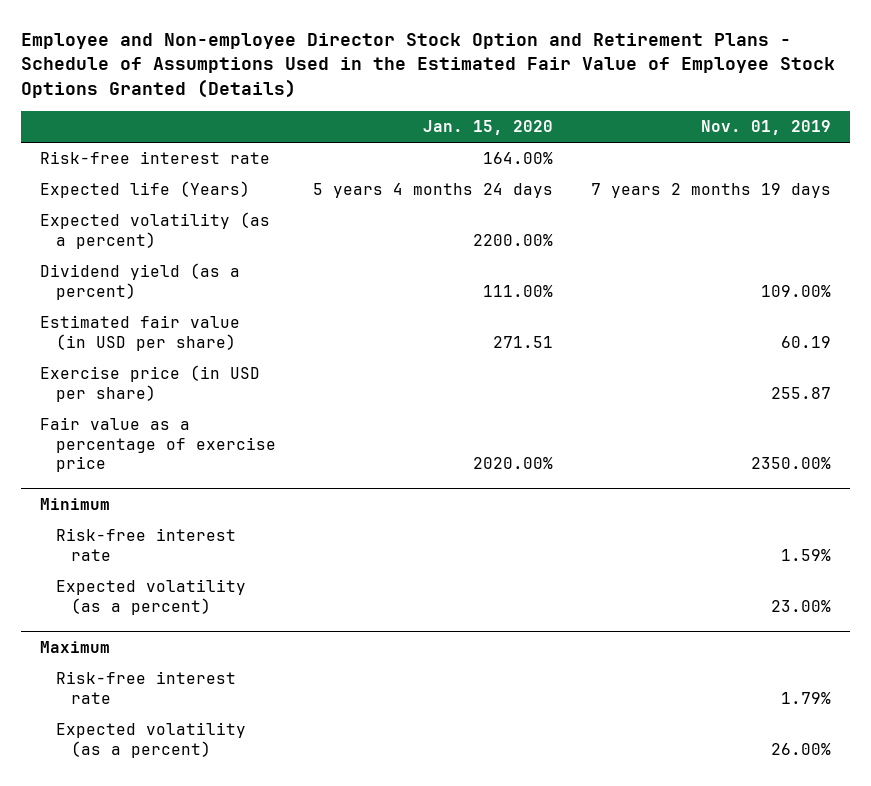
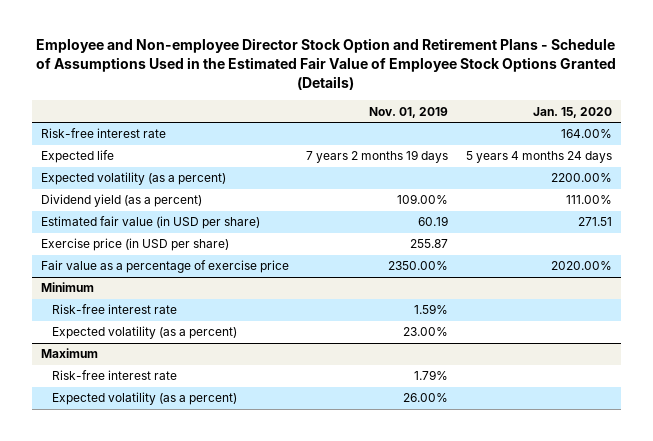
- | Jan. 15, 2020 | Nov. 01, 2019
+ | Nov. 01, 2019 | Jan. 15, 2020
- Expected life (Years) | 5 years 4 months 24 days | 7 years 2 months 19 days
+ Expected life | 7 years 2 months 19 days | 5 years 4 months 24 days

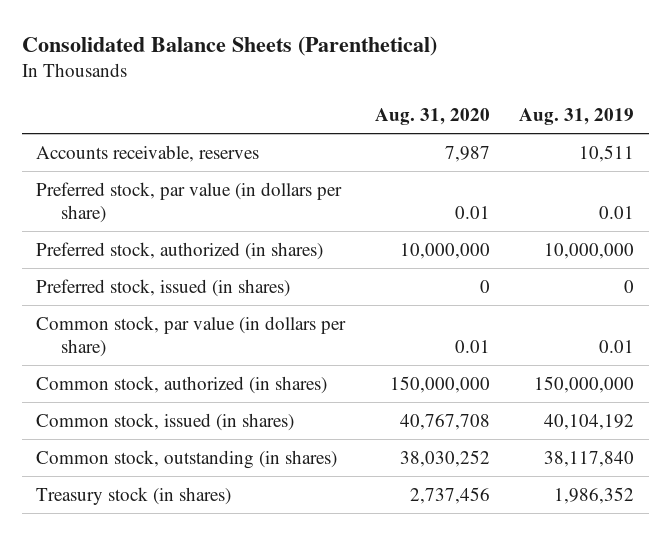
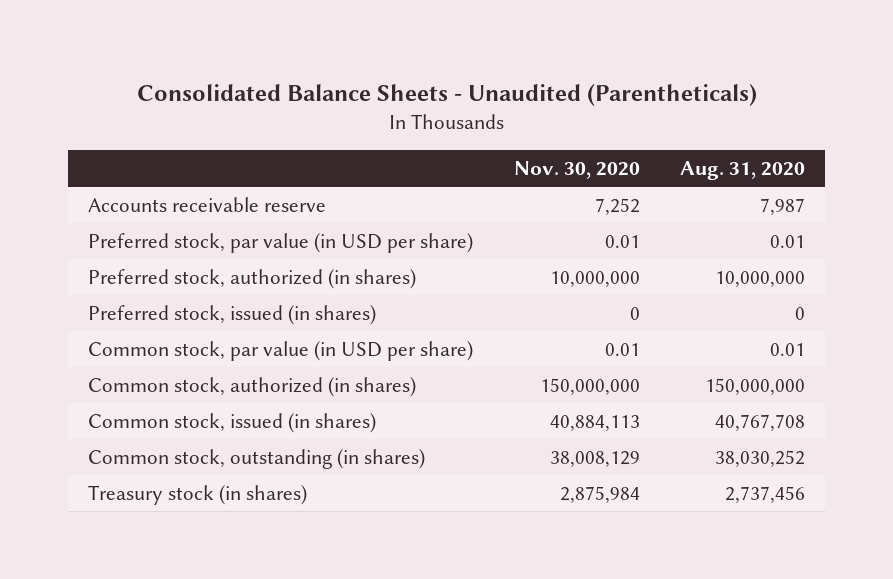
- Consolidated Balance Sheets (Parenthetical)
+ Consolidated Balance Sheets - Unaudited (Parentheticals)
- | Aug. 31, 2020 | Aug. 31, 2019
+ | Nov. 30, 2020 | Aug. 31, 2020
- Accounts receivable, reserves | 7,987 | 10,511
- Preferred stock, par value (in dollars per share) | 0.01 | 0.01
+ Accounts receivable reserve | 7,252 | 7,987
+ Preferred stock, par value (in USD per share) | 0.01 | 0.01
- Common stock, par value (in dollars per share) | 0.01 | 0.01
+ Common stock, par value (in USD per share) | 0.01 | 0.01

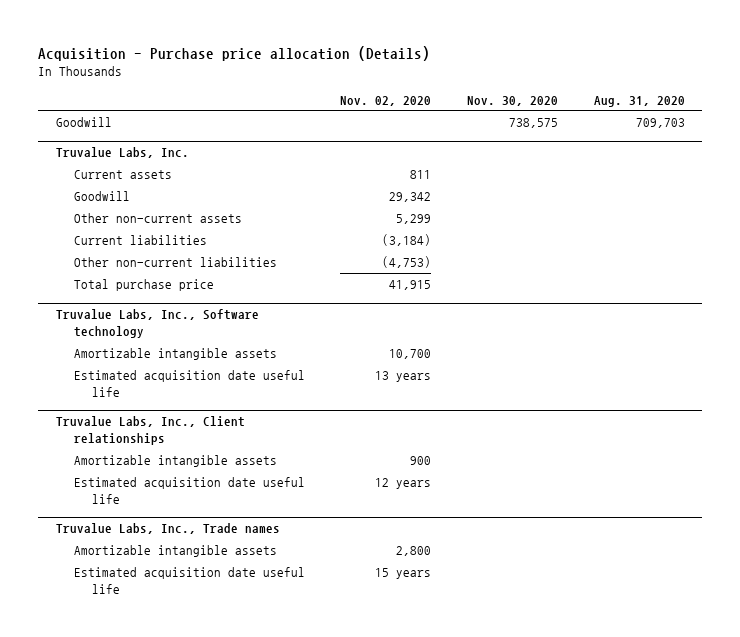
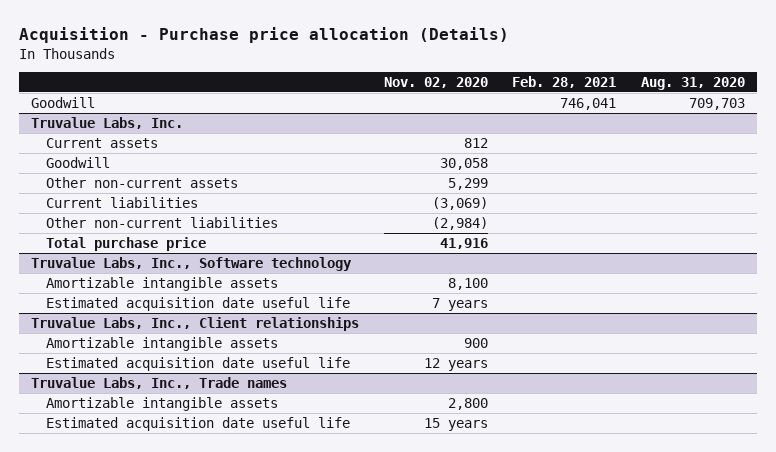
- | Nov. 02, 2020 | Nov. 30, 2020 | Aug. 31, 2020
+ | Nov. 02, 2020 | Feb. 28, 2021 | Aug. 31, 2020
@ Truvalue Labs, Inc.
- Current assets | 811 | |
- Goodwill | 29,342 | |
+ Current assets | 812 | |
+ Goodwill | 30,058 | |
- Current liabilities | (3,184) | |
- Other non-current liabilities | (4,753) | |
- Total purchase price | 41,915 | |
+ Current liabilities | (3,069) | |
+ Other non-current liabilities | (2,984) | |
+ Total purchase price | 41,916 | |
@ Truvalue Labs, Inc., Software technology
- Amortizable intangible assets | 10,700 | |
- Estimated acquisition date useful life | 13 years | |
+ Amortizable intangible assets | 8,100 | |
+ Estimated acquisition date useful life | 7 years | |

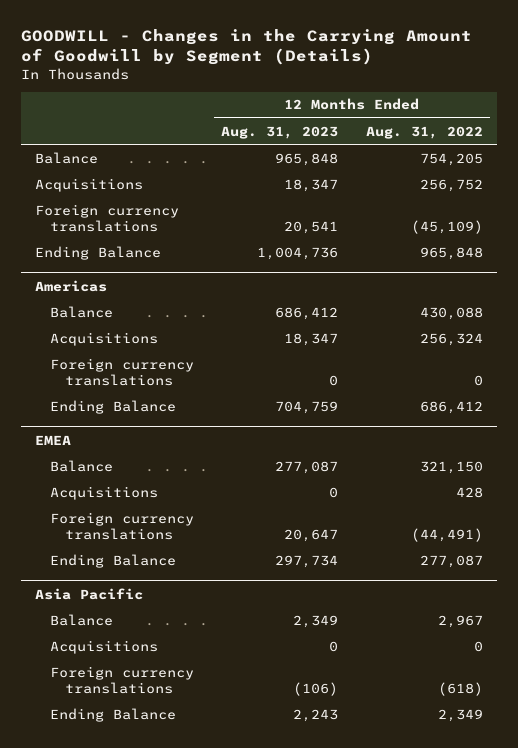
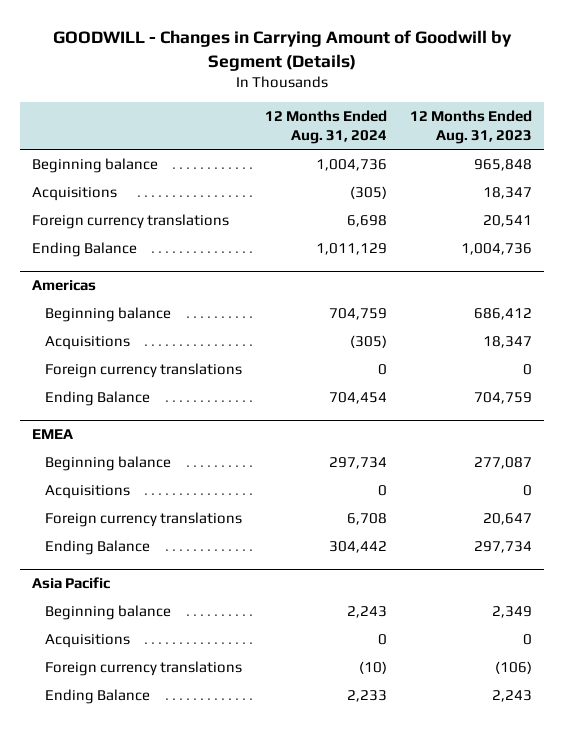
- GOODWILL - Changes in the Carrying Amount of Goodwill by Segment (Details)
+ GOODWILL - Changes in Carrying Amount of Goodwill by Segment (Details)
- | 12 Months Ended Aug. 31, 2023 | 12 Months Ended Aug. 31, 2022
+ | 12 Months Ended Aug. 31, 2024 | 12 Months Ended Aug. 31, 2023
- Balance | 965,848 | 754,205
+ Beginning balance | 1,004,736 | 965,848
@ Americas
- Balance | 686,412 | 430,088
+ Beginning balance | 704,759 | 686,412
@ EMEA
- Balance | 277,087 | 321,150
+ Beginning balance | 297,734 | 277,087
@ Asia Pacific
- Balance | 2,349 | 2,967
+ Beginning balance | 2,243 | 2,349

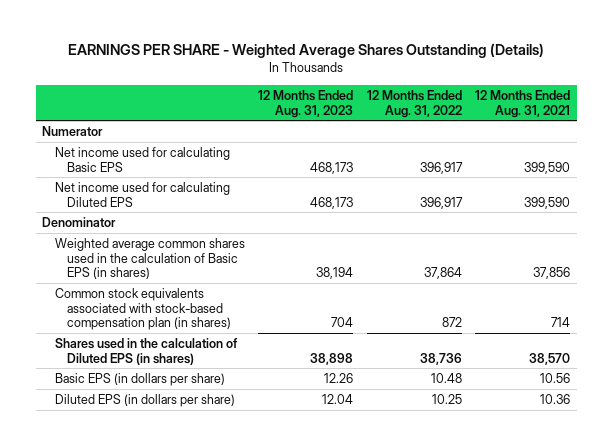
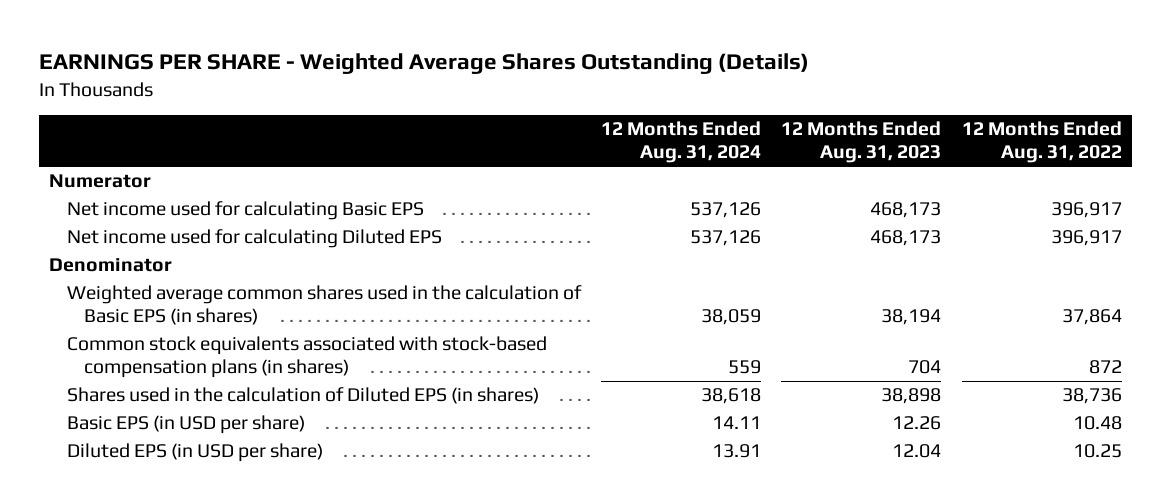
- | 12 Months Ended Aug. 31, 2023 | 12 Months Ended Aug. 31, 2022 | 12 Months Ended Aug. 31, 2021
+ | 12 Months Ended Aug. 31, 2024 | 12 Months Ended Aug. 31, 2023 | 12 Months Ended Aug. 31, 2022
- Common stock equivalents associated with stock-based compensation plan (in shares) | 704 | 872 | 714
+ Common stock equivalents associated with stock-based compensation plans (in shares) | 559 | 704 | 872
- Basic EPS (in dollars per share) | 12.26 | 10.48 | 10.56
- Diluted EPS (in dollars per share) | 12.04 | 10.25 | 10.36
+ Basic EPS (in USD per share) | 14.11 | 12.26 | 10.48
+ Diluted EPS (in USD per share) | 13.91 | 12.04 | 10.25

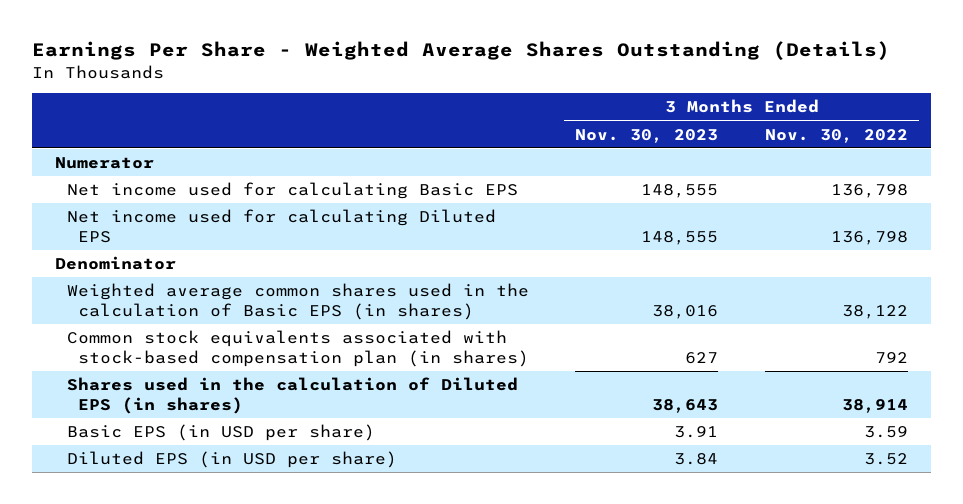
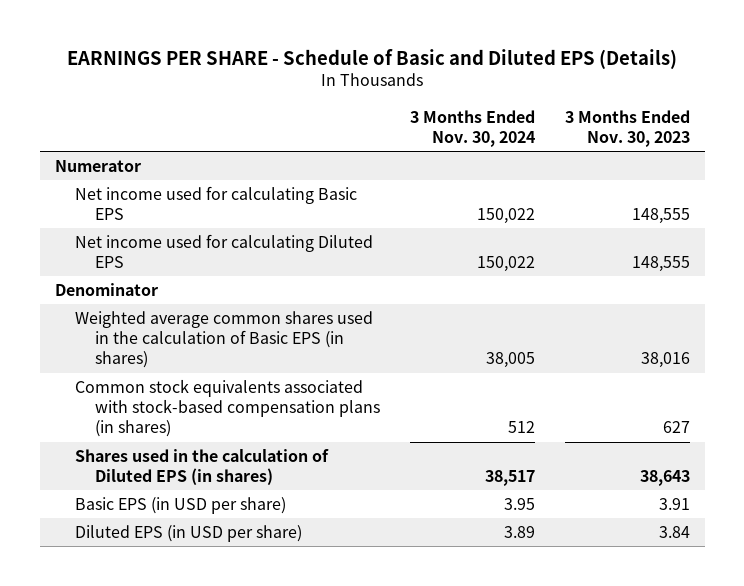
- Earnings Per Share - Weighted Average Shares Outstanding (Details)
+ EARNINGS PER SHARE - Schedule of Basic and Diluted EPS (Details)
- | 3 Months Ended Nov. 30, 2023 | 3 Months Ended Nov. 30, 2022
+ | 3 Months Ended Nov. 30, 2024 | 3 Months Ended Nov. 30, 2023
- Common stock equivalents associated with stock-based compensation plan (in shares) | 627 | 792
+ Common stock equivalents associated with stock-based compensation plans (in shares) | 512 | 627

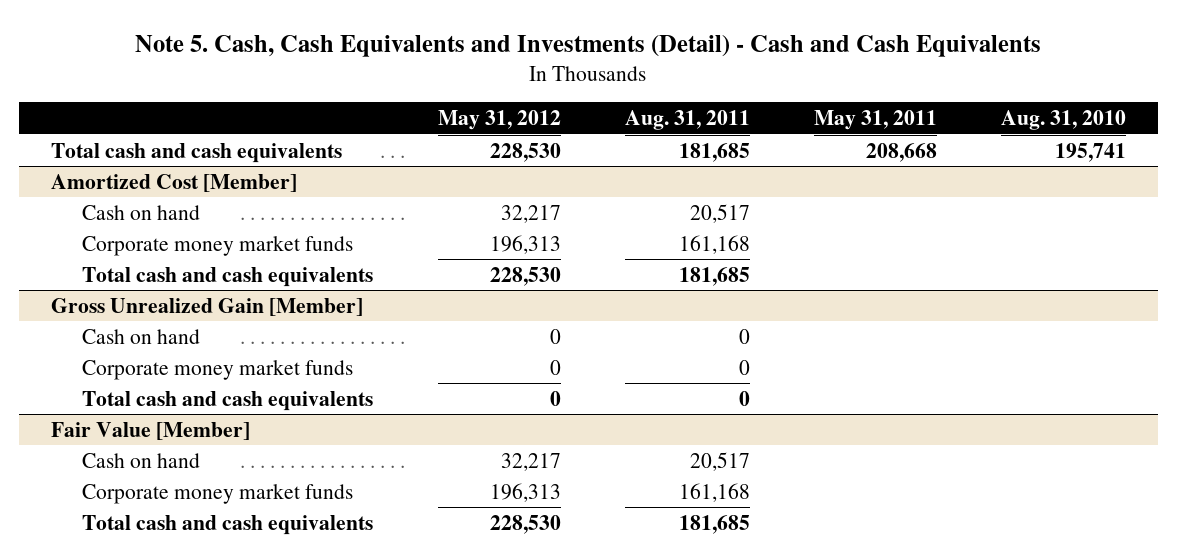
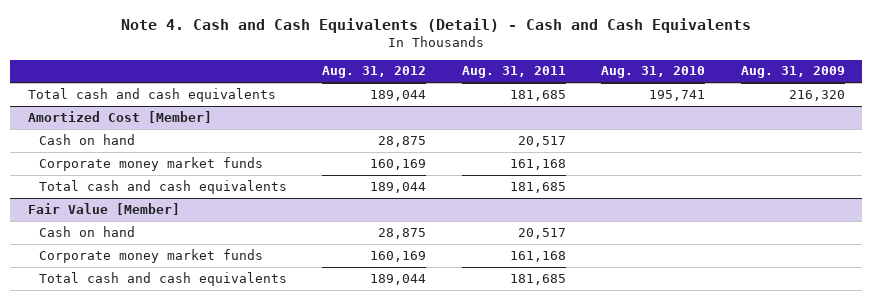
- Note 5. Cash, Cash Equivalents and Investments (Detail) - Cash and Cash Equivalents
+ Note 4. Cash and Cash Equivalents (Detail) - Cash and Cash Equivalents
- | May 31, 2012 | Aug. 31, 2011 | May 31, 2011 | Aug. 31, 2010
+ | Aug. 31, 2012 | Aug. 31, 2011 | Aug. 31, 2010 | Aug. 31, 2009
- Gross Unrealized Gain [Member]
- Cash on hand | 0 | 0 | |
- Corporate money market funds | 0 | 0 | |
- Total cash and cash equivalents | 0 | 0 | |

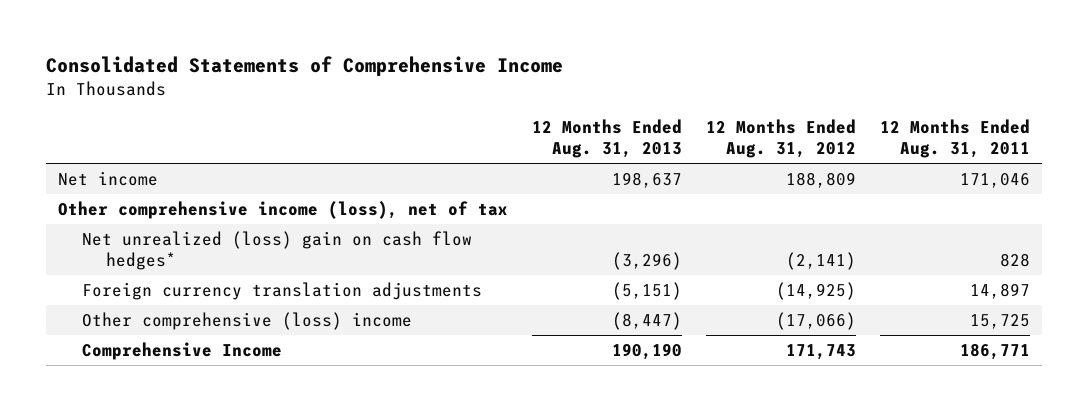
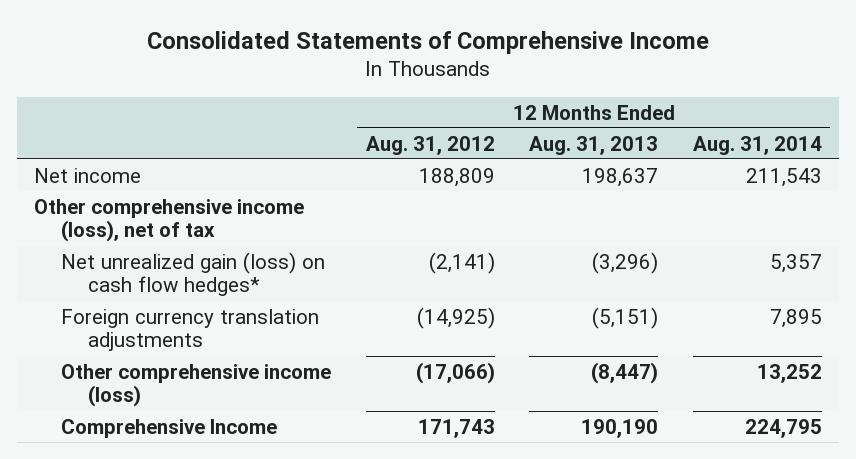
- | 12 Months Ended Aug. 31, 2013 | 12 Months Ended Aug. 31, 2012 | 12 Months Ended Aug. 31, 2011
+ | 12 Months Ended Aug. 31, 2012 | 12 Months Ended Aug. 31, 2013 | 12 Months Ended Aug. 31, 2014
- Net unrealized (loss) gain on cash flow hedges* | (3,296) | (2,141) | 828
+ Net unrealized gain (loss) on cash flow hedges* | (2,141) | (3,296) | 5,357
- Other comprehensive (loss) income | (8,447) | (17,066) | 15,725
+ Other comprehensive income (loss) | (17,066) | (8,447) | 13,252

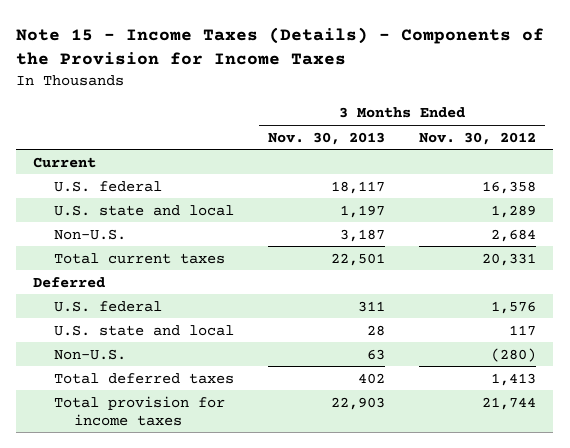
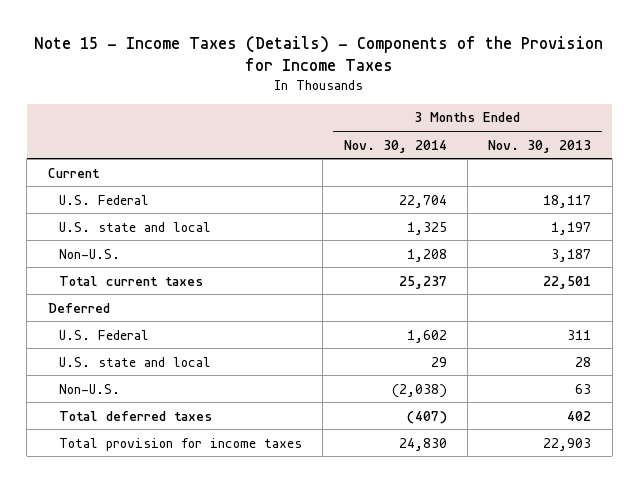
- | 3 Months Ended Nov. 30, 2013 | 3 Months Ended Nov. 30, 2012
+ | 3 Months Ended Nov. 30, 2014 | 3 Months Ended Nov. 30, 2013
- U.S. federal | 18,117 | 16,358
+ U.S. Federal | 22,704 | 18,117
- U.S. federal | 311 | 1,576
+ U.S. Federal | 1,602 | 311

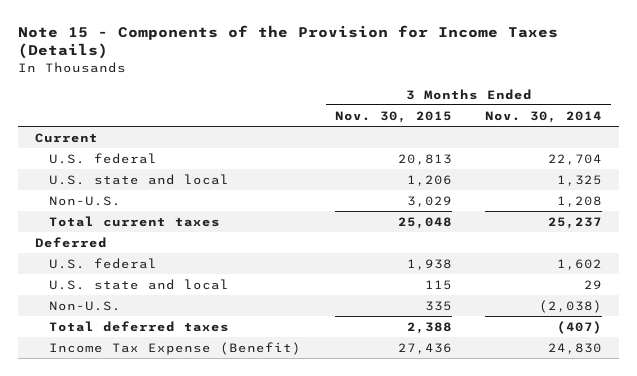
- Note 15 - Income Taxes (Details) - Components of the Provision for Income Taxes
+ Note 15 - Components of the Provision for Income Taxes (Details)
- | 3 Months Ended Nov. 30, 2014 | 3 Months Ended Nov. 30, 2013
+ | 3 Months Ended Nov. 30, 2015 | 3 Months Ended Nov. 30, 2014
- U.S. Federal | 22,704 | 18,117
+ U.S. federal | 20,813 | 22,704
- U.S. Federal | 1,602 | 311
+ U.S. federal | 1,938 | 1,602
- Total provision for income taxes | 24,830 | 22,903
+ Income Tax Expense (Benefit) | 27,436 | 24,830

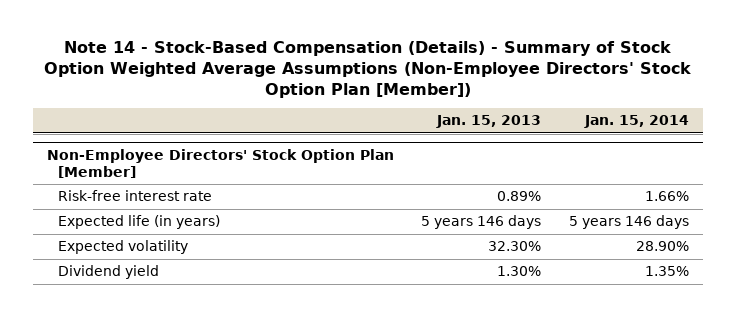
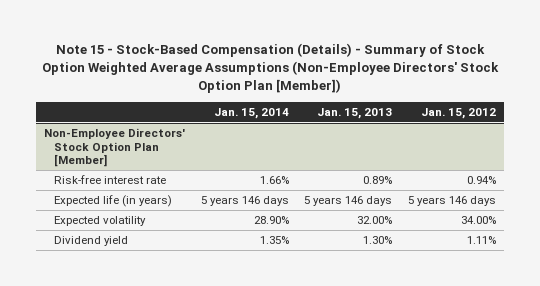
- Note 14 - Stock-Based Compensation (Details) - Summary of Stock Option Weighted Average Assumptions (Non-Employee Directors' Stock Option Plan [Member])
+ Note 15 - Stock-Based Compensation (Details) - Summary of Stock Option Weighted Average Assumptions (Non-Employee Directors' Stock Option Plan [Member])
- | Jan. 15, 2013 | Jan. 15, 2014
+ | Jan. 15, 2014 | Jan. 15, 2013 | Jan. 15, 2012
@ Non-Employee Directors' Stock Option Plan [Member]
- Expected volatility | 32.30% | 28.90%
+ Expected volatility | 28.90% | 32.00% | 34.00%

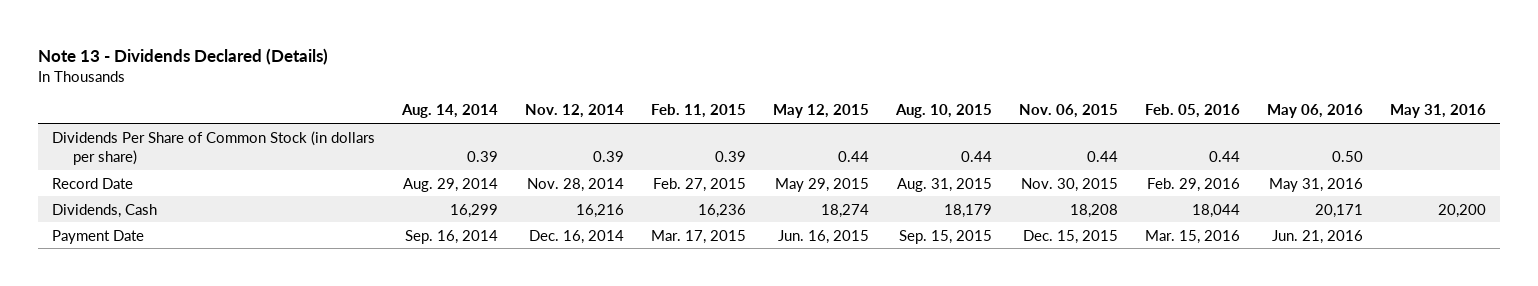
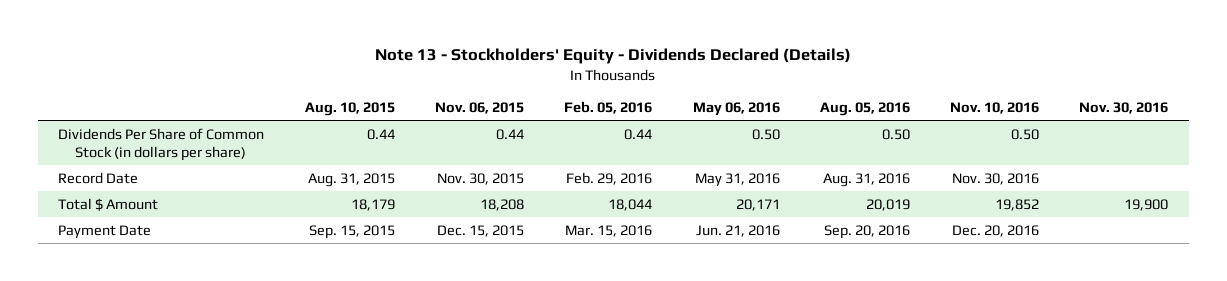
- Note 13 - Dividends Declared (Details)
+ Note 13 - Stockholders' Equity - Dividends Declared (Details)
- | Aug. 14, 2014 | Nov. 12, 2014 | Feb. 11, 2015 | May 12, 2015 | Aug. 10, 2015 | Nov. 06, 2015 | Feb. 05, 2016 | May 06, 2016 | May 31, 2016
+ | Aug. 10, 2015 | Nov. 06, 2015 | Feb. 05, 2016 | May 06, 2016 | Aug. 05, 2016 | Nov. 10, 2016 | Nov. 30, 2016
- Dividends, Cash | 16,299 | 16,216 | 16,236 | 18,274 | 18,179 | 18,208 | 18,044 | 20,171 | 20,200
+ Total $ Amount | 18,179 | 18,208 | 18,044 | 20,171 | 20,019 | 19,852 | 19,900

